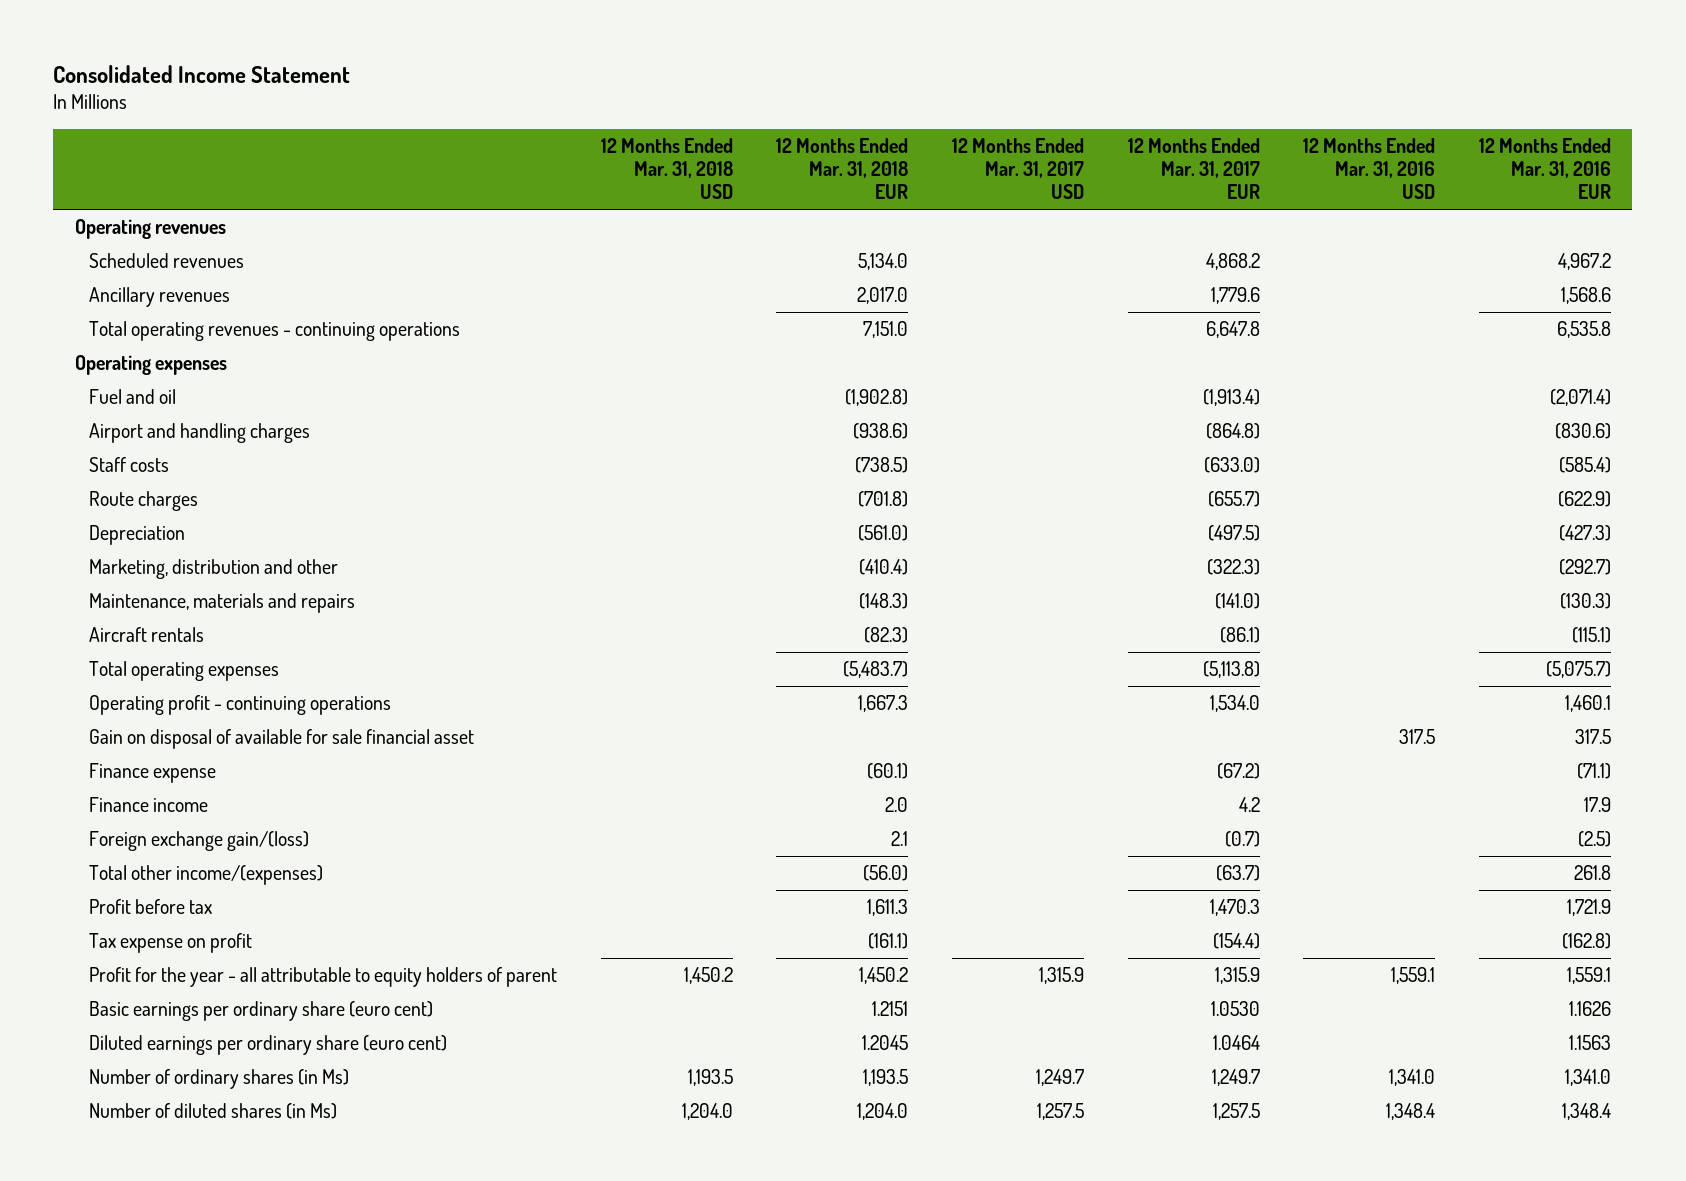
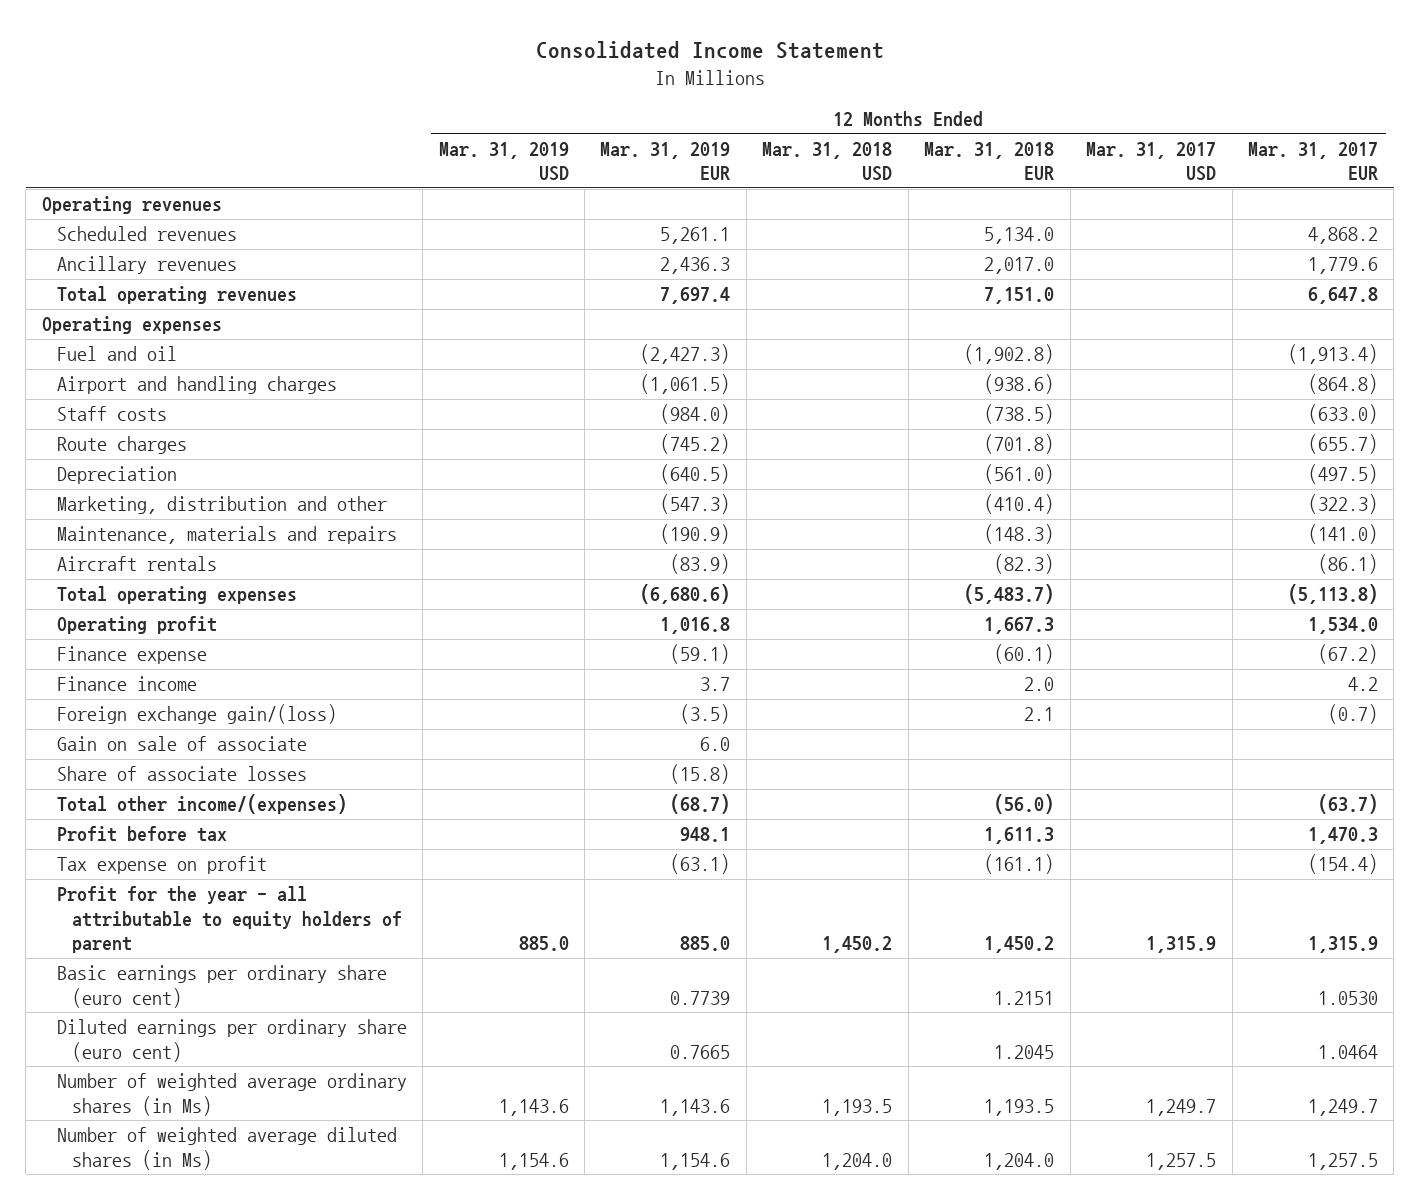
- | 12 Months Ended Mar. 31, 2018 USD | 12 Months Ended Mar. 31, 2018 EUR | 12 Months Ended Mar. 31, 2017 USD | 12 Months Ended Mar. 31, 2017 EUR | 12 Months Ended Mar. 31, 2016 USD | 12 Months Ended Mar. 31, 2016 EUR
+ | 12 Months Ended Mar. 31, 2019 USD | 12 Months Ended Mar. 31, 2019 EUR | 12 Months Ended Mar. 31, 2018 USD | 12 Months Ended Mar. 31, 2018 EUR | 12 Months Ended Mar. 31, 2017 USD | 12 Months Ended Mar. 31, 2017 EUR
- Total operating revenues - continuing operations | | 7,151.0 | | 6,647.8 | | 6,535.8
+ Total operating revenues | | 7,697.4 | | 7,151.0 | | 6,647.8
- Operating profit - continuing operations | | 1,667.3 | | 1,534.0 | | 1,460.1
- Gain on disposal of available for sale financial asset | | | | | 317.5 | 317.5
+ Operating profit | | 1,016.8 | | 1,667.3 | | 1,534.0
+ Gain on sale of associate | | 6.0 | | | |
+ Share of associate losses | | (15.8) | | | |
- Number of ordinary shares (in Ms) | 1,193.5 | 1,193.5 | 1,249.7 | 1,249.7 | 1,341.0 | 1,341.0
- Number of diluted shares (in Ms) | 1,204.0 | 1,204.0 | 1,257.5 | 1,257.5 | 1,348.4 | 1,348.4
+ Number of weighted average ordinary shares (in Ms) | 1,143.6 | 1,143.6 | 1,193.5 | 1,193.5 | 1,249.7 | 1,249.7
+ Number of weighted average diluted shares (in Ms) | 1,154.6 | 1,154.6 | 1,204.0 | 1,204.0 | 1,257.5 | 1,257.5

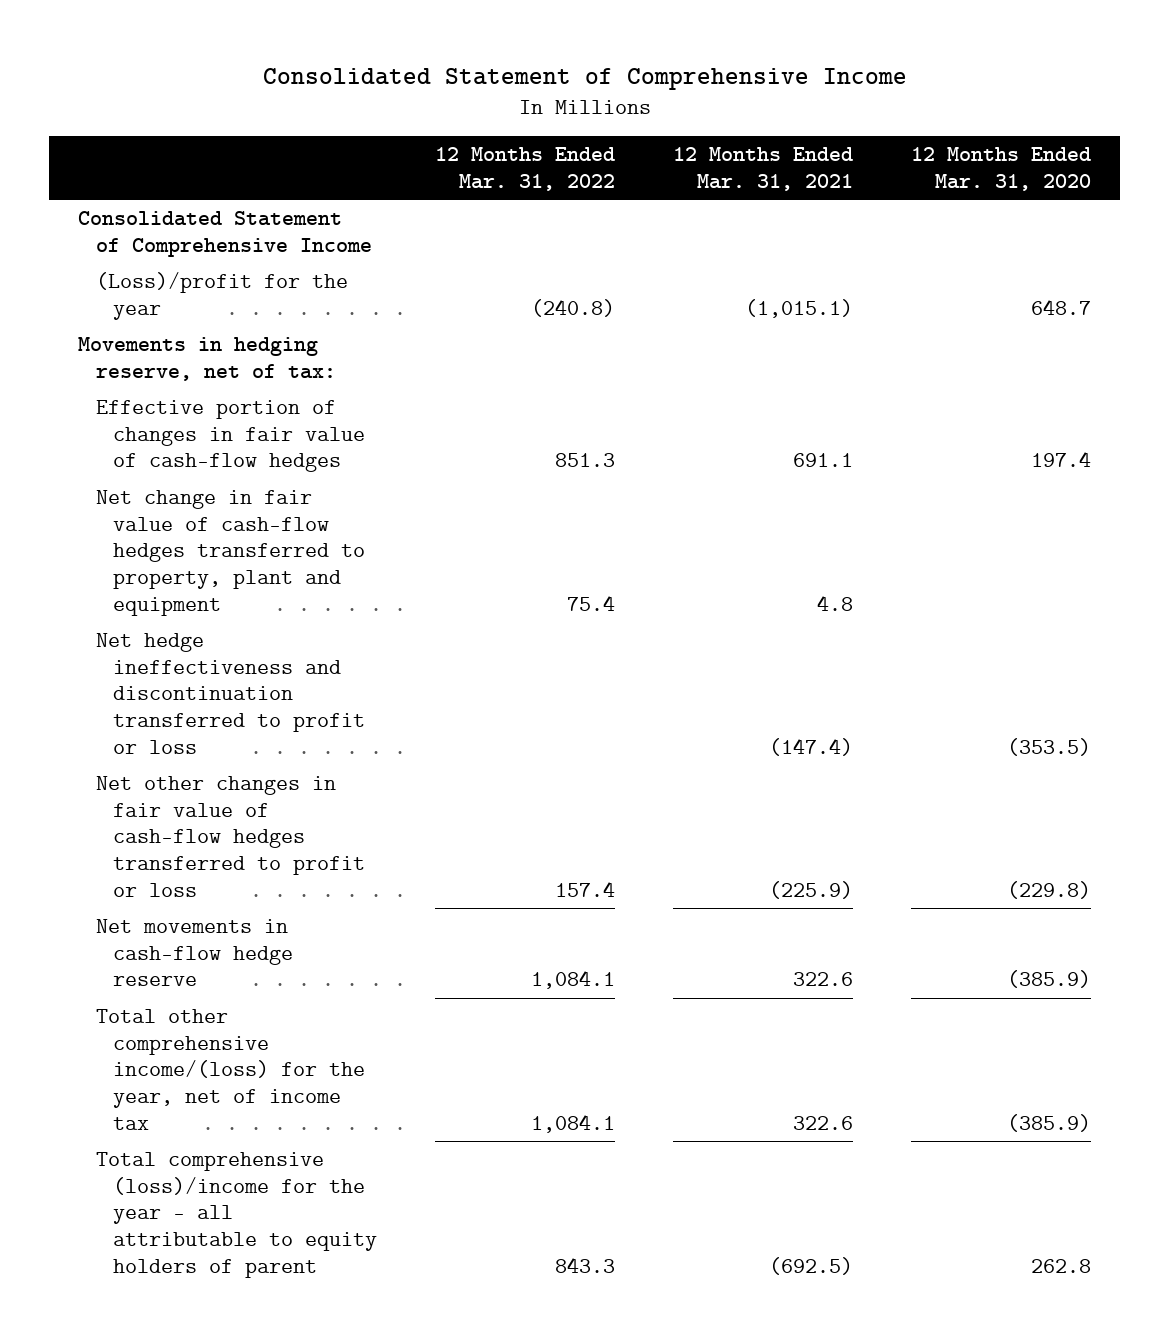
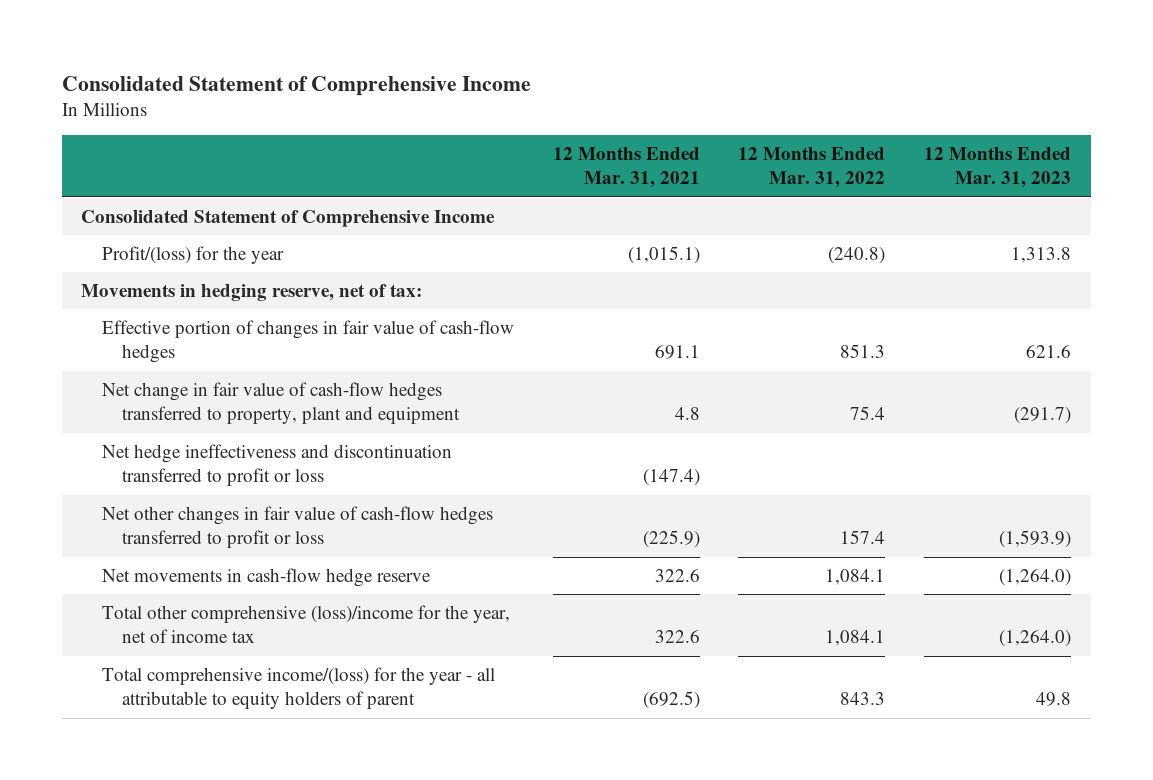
- | 12 Months Ended Mar. 31, 2022 | 12 Months Ended Mar. 31, 2021 | 12 Months Ended Mar. 31, 2020
+ | 12 Months Ended Mar. 31, 2021 | 12 Months Ended Mar. 31, 2022 | 12 Months Ended Mar. 31, 2023
- (Loss)/profit for the year | (240.8) | (1,015.1) | 648.7
+ Profit/(loss) for the year | (1,015.1) | (240.8) | 1,313.8
- Total other comprehensive income/(loss) for the year, net of income tax | 1,084.1 | 322.6 | (385.9)
- Total comprehensive (loss)/income for the year - all attributable to equity holders of parent | 843.3 | (692.5) | 262.8
+ Total other comprehensive (loss)/income for the year, net of income tax | 322.6 | 1,084.1 | (1,264.0)
+ Total comprehensive income/(loss) for the year - all attributable to equity holders of parent | (692.5) | 843.3 | 49.8

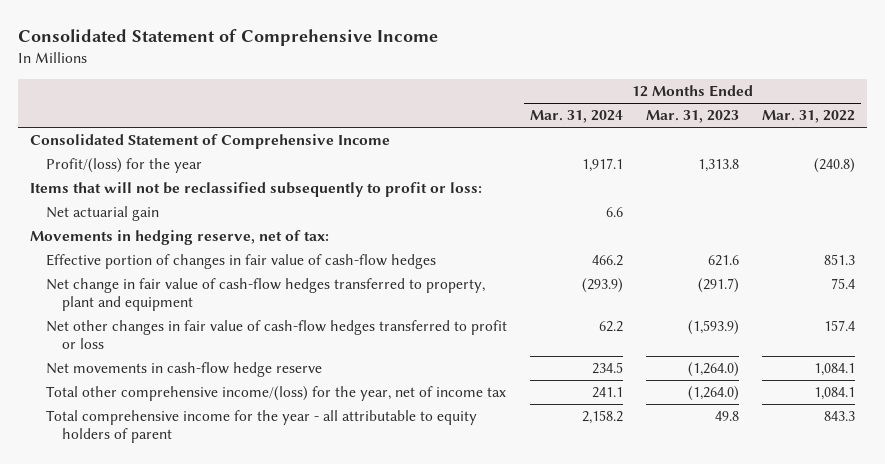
- | 12 Months Ended Mar. 31, 2021 | 12 Months Ended Mar. 31, 2022 | 12 Months Ended Mar. 31, 2023
+ | 12 Months Ended Mar. 31, 2024 | 12 Months Ended Mar. 31, 2023 | 12 Months Ended Mar. 31, 2022
+ Items that will not be reclassified subsequently to profit or loss:
+ Net actuarial gain | 6.6 | |
- Net hedge ineffectiveness and discontinuation transferred to profit or loss | (147.4) | |
- Total other comprehensive (loss)/income for the year, net of income tax | 322.6 | 1,084.1 | (1,264.0)
- Total comprehensive income/(loss) for the year - all attributable to equity holders of parent | (692.5) | 843.3 | 49.8
+ Total other comprehensive income/(loss) for the year, net of income tax | 241.1 | (1,264.0) | 1,084.1
+ Total comprehensive income for the year - all attributable to equity holders of parent | 2,158.2 | 49.8 | 843.3

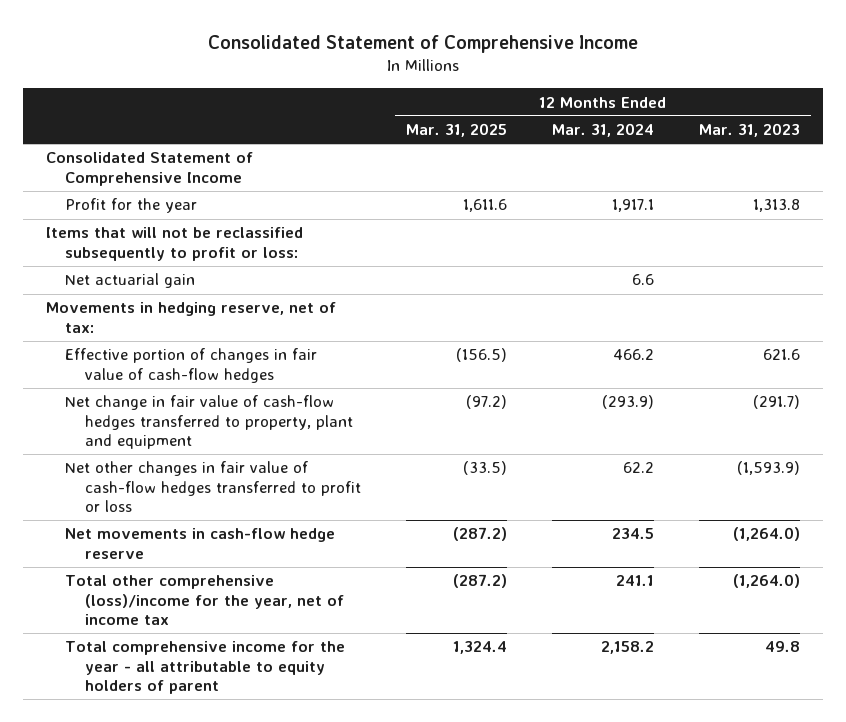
- | 12 Months Ended Mar. 31, 2024 | 12 Months Ended Mar. 31, 2023 | 12 Months Ended Mar. 31, 2022
+ | 12 Months Ended Mar. 31, 2025 | 12 Months Ended Mar. 31, 2024 | 12 Months Ended Mar. 31, 2023
- Profit/(loss) for the year | 1,917.1 | 1,313.8 | (240.8)
+ Profit for the year | 1,611.6 | 1,917.1 | 1,313.8
- Total other comprehensive income/(loss) for the year, net of income tax | 241.1 | (1,264.0) | 1,084.1
+ Total other comprehensive (loss)/income for the year, net of income tax | (287.2) | 241.1 | (1,264.0)

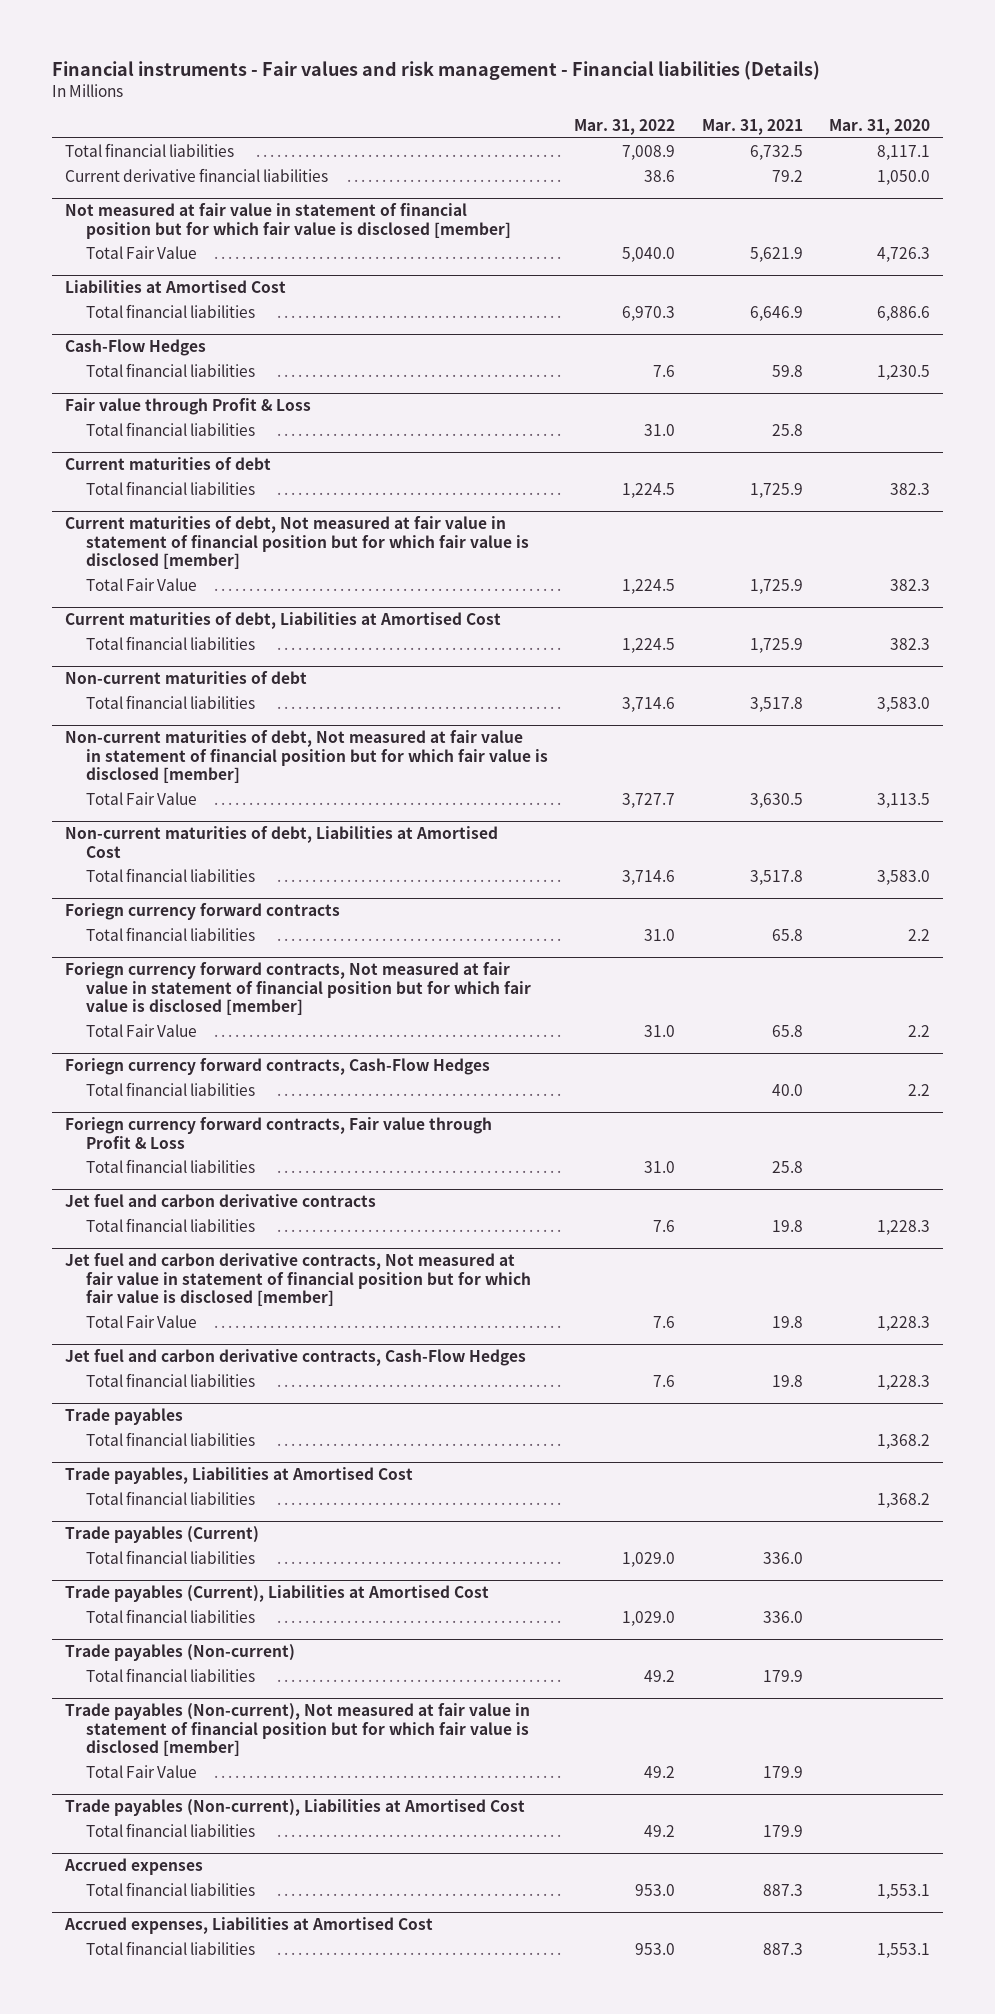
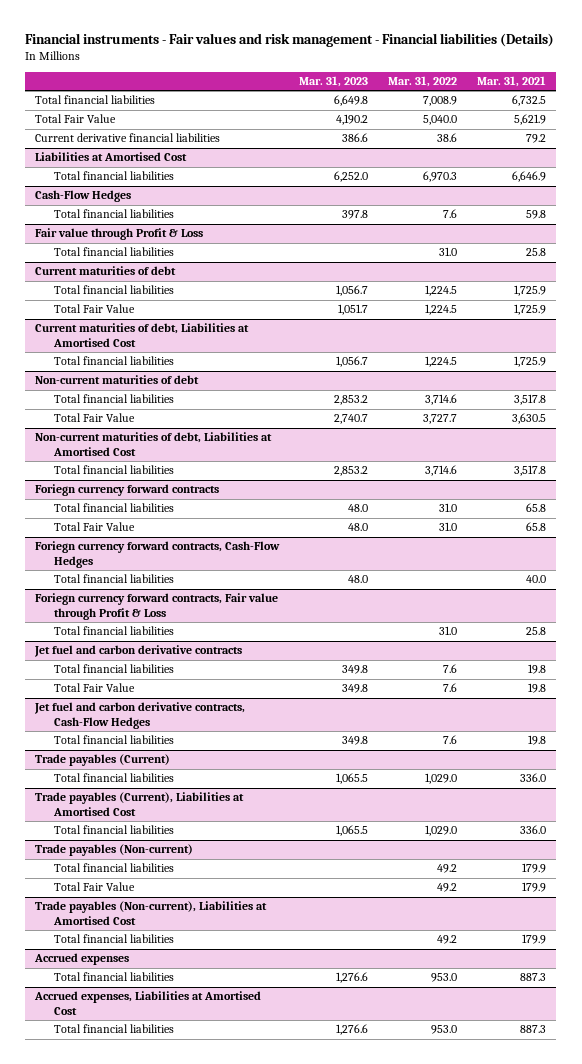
- | Mar. 31, 2022 | Mar. 31, 2021 | Mar. 31, 2020
+ | Mar. 31, 2023 | Mar. 31, 2022 | Mar. 31, 2021
- Not measured at fair value in statement of financial position but for which fair value is disclosed [member]
moved down: Current derivative financial liabilities | 386.6 | 38.6 | 79.2
- Current maturities of debt, Not measured at fair value in statement of financial position but for which fair value is disclosed [member]
- Non-current maturities of debt, Not measured at fair value in statement of financial position but for which fair value is disclosed [member]
- Foriegn currency forward contracts, Not measured at fair value in statement of financial position but for which fair value is disclosed [member]
- Jet fuel and carbon derivative contracts, Not measured at fair value in statement of financial position but for which fair value is disclosed [member]
- Trade payables
- Total financial liabilities | | | 1,368.2
- Trade payables, Liabilities at Amortised Cost
- Total financial liabilities | | | 1,368.2
- Trade payables (Non-current), Not measured at fair value in statement of financial position but for which fair value is disclosed [member]

